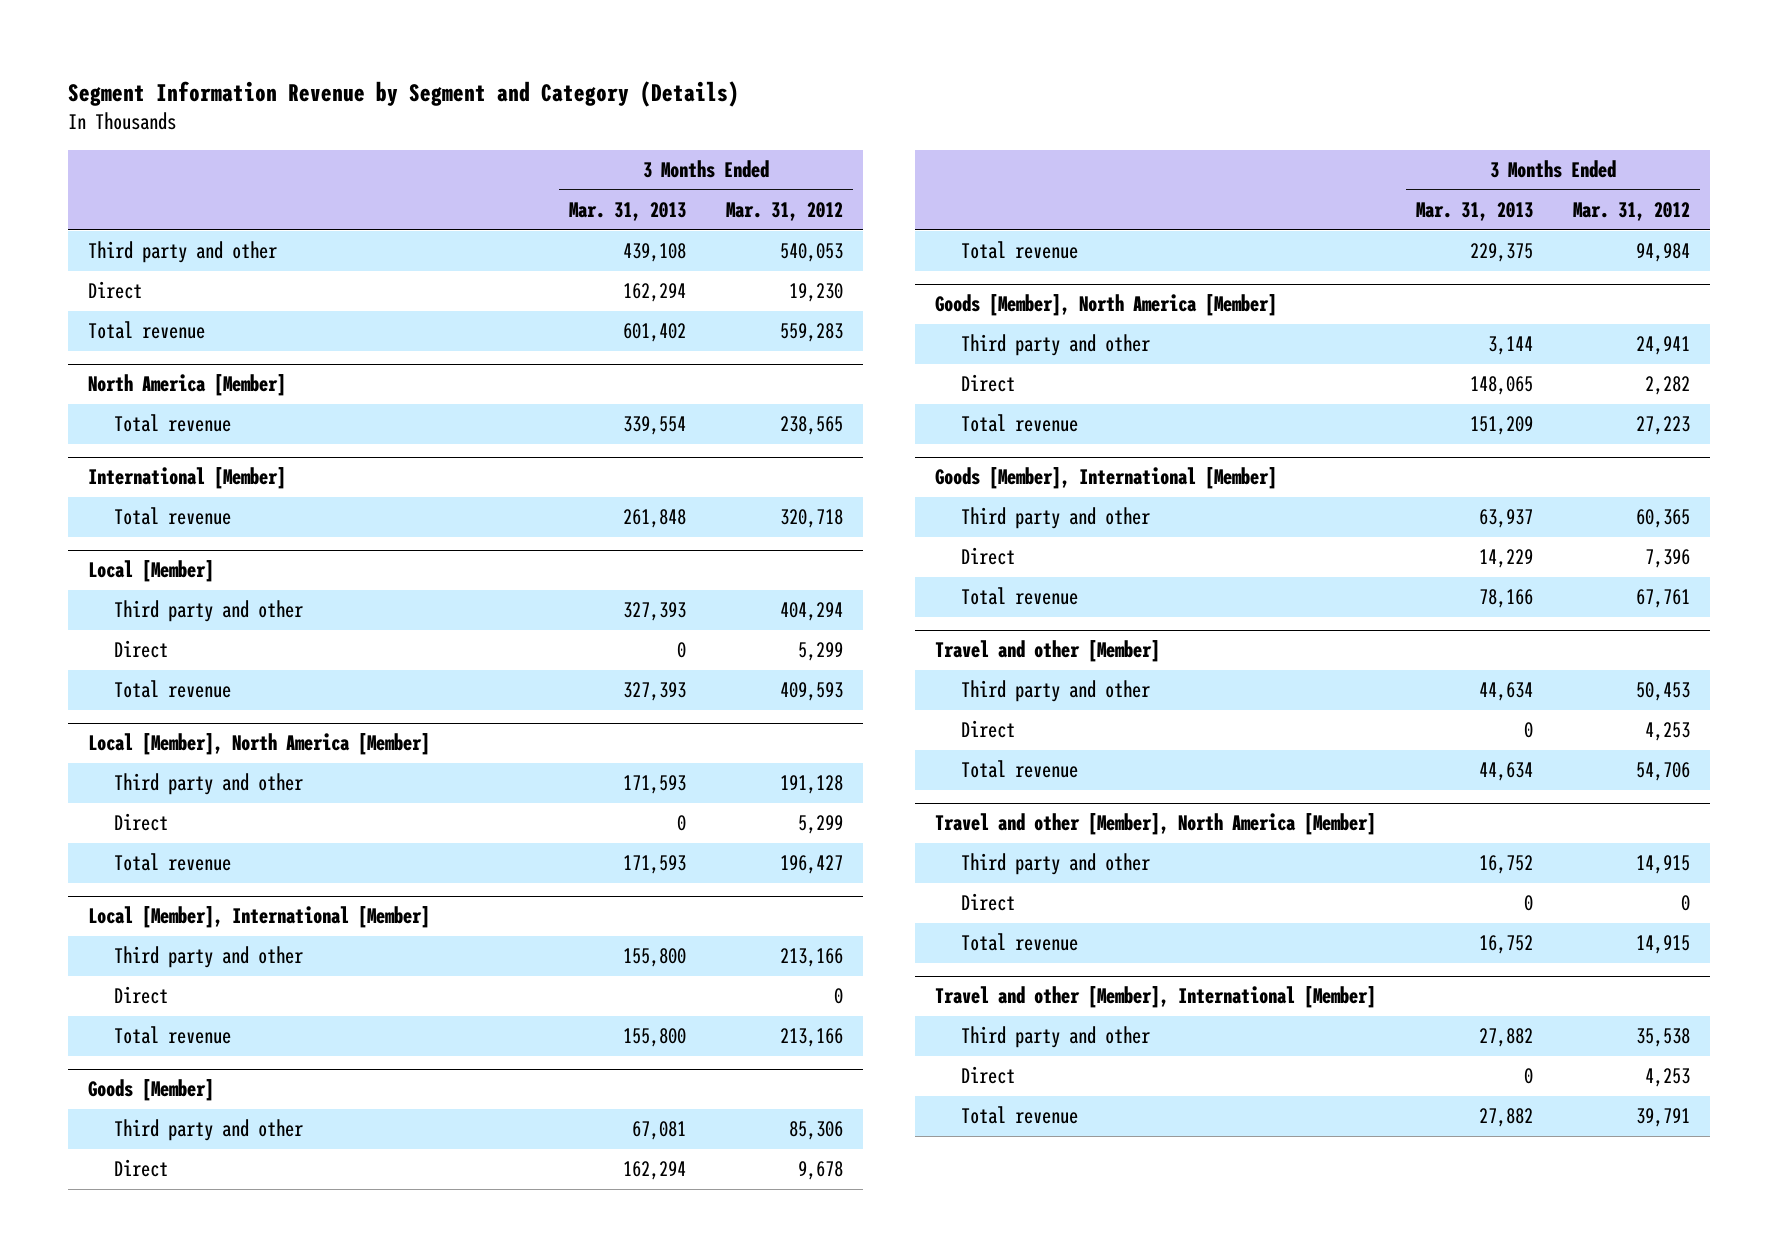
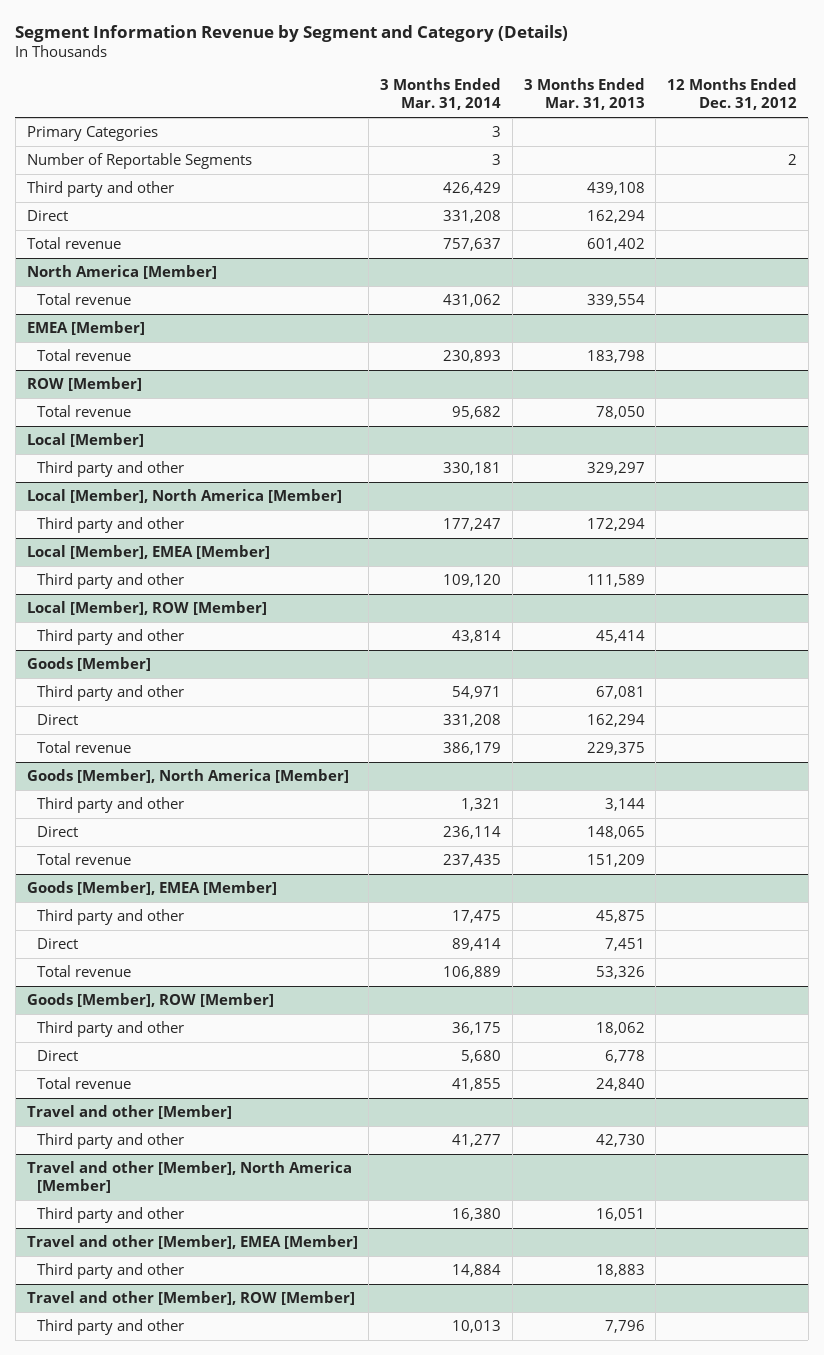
- | 3 Months Ended Mar. 31, 2013 | 3 Months Ended Mar. 31, 2012
+ | 3 Months Ended Mar. 31, 2014 | 3 Months Ended Mar. 31, 2013 | 12 Months Ended Dec. 31, 2012
+ Primary Categories | 3 | |
+ Number of Reportable Segments | 3 | | 2
- International [Member]
- Total revenue | 261,848 | 320,718
+ EMEA [Member]
+ Total revenue | 230,893 | 183,798 |
+ ROW [Member]
+ Total revenue | 95,682 | 78,050 |
@ Local [Member]
- Third party and other | 327,393 | 404,294
- Direct | 0 | 5,299
- Total revenue | 327,393 | 409,593
+ Third party and other | 330,181 | 329,297 |
@ Local [Member], North America [Member]
- Third party and other | 171,593 | 191,128
- Direct | 0 | 5,299
- Total revenue | 171,593 | 196,427
- Local [Member], International [Member]
- Third party and other | 155,800 | 213,166
- Direct | | 0
- Total revenue | 155,800 | 213,166
@ Local [Member], North America [Member]
+ Third party and other | 177,247 | 172,294 |
+ Local [Member], EMEA [Member]
+ Third party and other | 109,120 | 111,589 |
+ Local [Member], ROW [Member]
+ Third party and other | 43,814 | 45,414 |
- Goods [Member], International [Member]
- Third party and other | 63,937 | 60,365
- Direct | 14,229 | 7,396
- Total revenue | 78,166 | 67,761
+ Goods [Member], EMEA [Member]
+ Third party and other | 17,475 | 45,875 |
+ Direct | 89,414 | 7,451 |
+ Total revenue | 106,889 | 53,326 |
+ Goods [Member], ROW [Member]
+ Third party and other | 36,175 | 18,062 |
+ Direct | 5,680 | 6,778 |
+ Total revenue | 41,855 | 24,840 |
@ Travel and other [Member]
- Third party and other | 44,634 | 50,453
- Direct | 0 | 4,253
- Total revenue | 44,634 | 54,706
+ Third party and other | 41,277 | 42,730 |
@ Travel and other [Member], North America [Member]
- Third party and other | 16,752 | 14,915
- Direct | 0 | 0
- Total revenue | 16,752 | 14,915
- Travel and other [Member], International [Member]
- Third party and other | 27,882 | 35,538
- Direct | 0 | 4,253
- Total revenue | 27,882 | 39,791
@ Travel and other [Member], North America [Member]
+ Third party and other | 16,380 | 16,051 |
+ Travel and other [Member], EMEA [Member]
+ Third party and other | 14,884 | 18,883 |
+ Travel and other [Member], ROW [Member]
+ Third party and other | 10,013 | 7,796 |

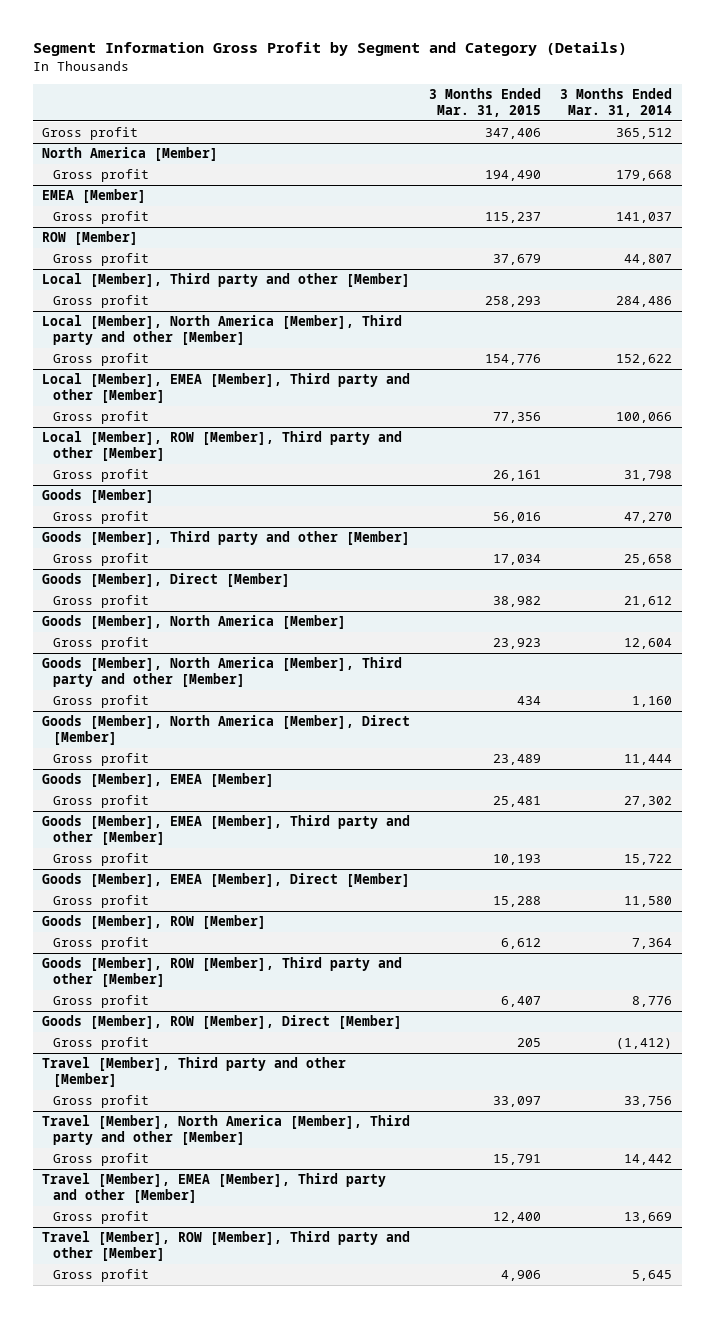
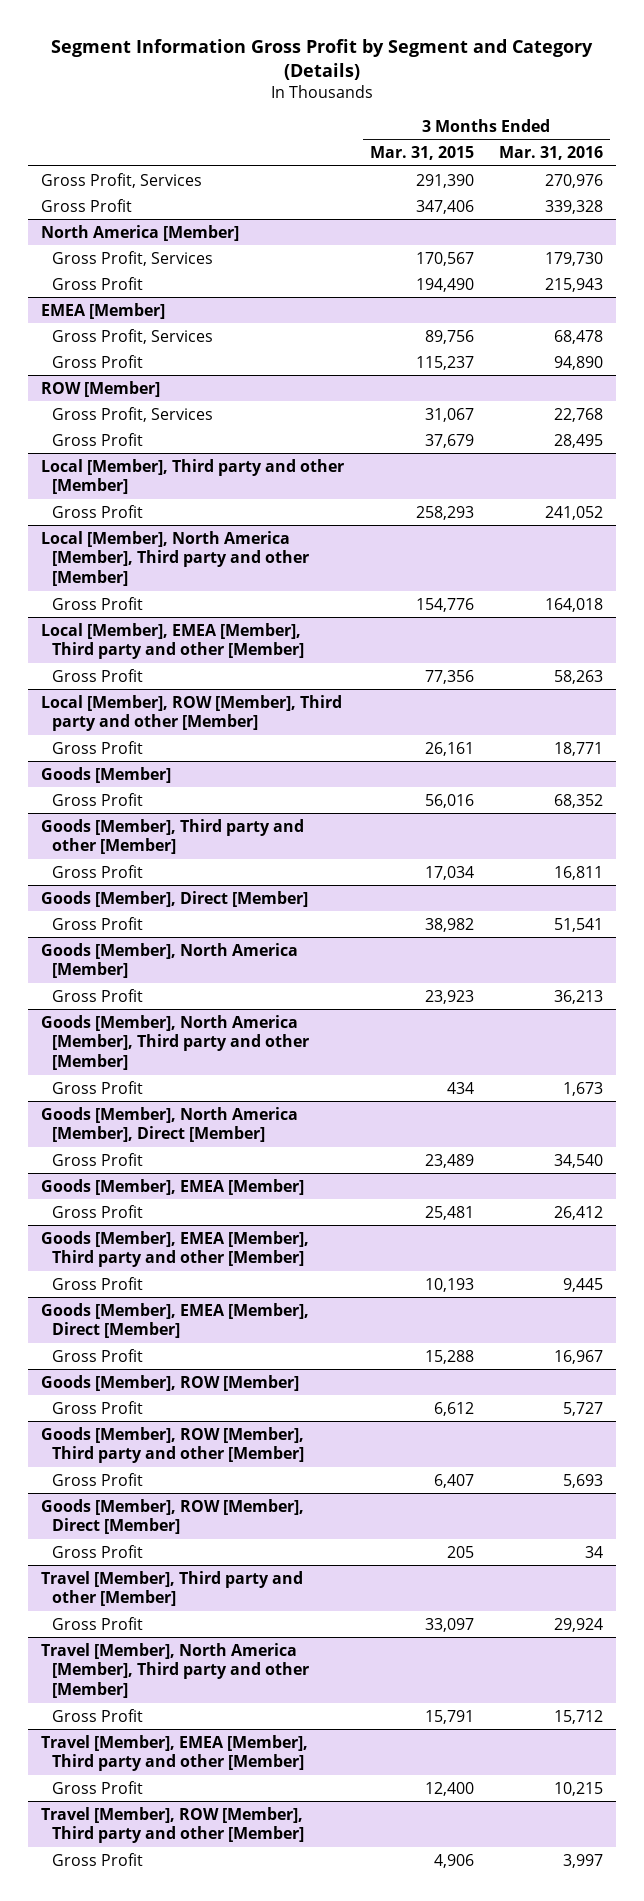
- | 3 Months Ended Mar. 31, 2015 | 3 Months Ended Mar. 31, 2014
+ | 3 Months Ended Mar. 31, 2015 | 3 Months Ended Mar. 31, 2016
- Gross profit | 347,406 | 365,512
+ Gross Profit, Services | 291,390 | 270,976
+ Gross Profit | 347,406 | 339,328
@ North America [Member]
- Gross profit | 194,490 | 179,668
+ Gross Profit, Services | 170,567 | 179,730
+ Gross Profit | 194,490 | 215,943
@ EMEA [Member]
- Gross profit | 115,237 | 141,037
+ Gross Profit, Services | 89,756 | 68,478
+ Gross Profit | 115,237 | 94,890
@ ROW [Member]
- Gross profit | 37,679 | 44,807
+ Gross Profit, Services | 31,067 | 22,768
+ Gross Profit | 37,679 | 28,495
@ Local [Member], Third party and other [Member]
- Gross profit | 258,293 | 284,486
+ Gross Profit | 258,293 | 241,052
@ Local [Member], North America [Member], Third party and other [Member]
- Gross profit | 154,776 | 152,622
+ Gross Profit | 154,776 | 164,018
@ Local [Member], EMEA [Member], Third party and other [Member]
- Gross profit | 77,356 | 100,066
+ Gross Profit | 77,356 | 58,263
@ Local [Member], ROW [Member], Third party and other [Member]
- Gross profit | 26,161 | 31,798
+ Gross Profit | 26,161 | 18,771
@ Goods [Member]
- Gross profit | 56,016 | 47,270
+ Gross Profit | 56,016 | 68,352
@ Goods [Member], Third party and other [Member]
- Gross profit | 17,034 | 25,658
+ Gross Profit | 17,034 | 16,811
@ Goods [Member], Direct [Member]
- Gross profit | 38,982 | 21,612
+ Gross Profit | 38,982 | 51,541
@ Goods [Member], North America [Member]
- Gross profit | 23,923 | 12,604
+ Gross Profit | 23,923 | 36,213
@ Goods [Member], North America [Member], Third party and other [Member]
- Gross profit | 434 | 1,160
+ Gross Profit | 434 | 1,673
@ Goods [Member], North America [Member], Direct [Member]
- Gross profit | 23,489 | 11,444
+ Gross Profit | 23,489 | 34,540
@ Goods [Member], EMEA [Member]
- Gross profit | 25,481 | 27,302
+ Gross Profit | 25,481 | 26,412
@ Goods [Member], EMEA [Member], Third party and other [Member]
- Gross profit | 10,193 | 15,722
+ Gross Profit | 10,193 | 9,445
@ Goods [Member], EMEA [Member], Direct [Member]
- Gross profit | 15,288 | 11,580
+ Gross Profit | 15,288 | 16,967
@ Goods [Member], ROW [Member]
- Gross profit | 6,612 | 7,364
+ Gross Profit | 6,612 | 5,727
@ Goods [Member], ROW [Member], Third party and other [Member]
- Gross profit | 6,407 | 8,776
+ Gross Profit | 6,407 | 5,693
@ Goods [Member], ROW [Member], Direct [Member]
- Gross profit | 205 | (1,412)
+ Gross Profit | 205 | 34
@ Travel [Member], Third party and other [Member]
- Gross profit | 33,097 | 33,756
+ Gross Profit | 33,097 | 29,924
@ Travel [Member], North America [Member], Third party and other [Member]
- Gross profit | 15,791 | 14,442
+ Gross Profit | 15,791 | 15,712
@ Travel [Member], EMEA [Member], Third party and other [Member]
- Gross profit | 12,400 | 13,669
+ Gross Profit | 12,400 | 10,215
@ Travel [Member], ROW [Member], Third party and other [Member]
- Gross profit | 4,906 | 5,645
+ Gross Profit | 4,906 | 3,997

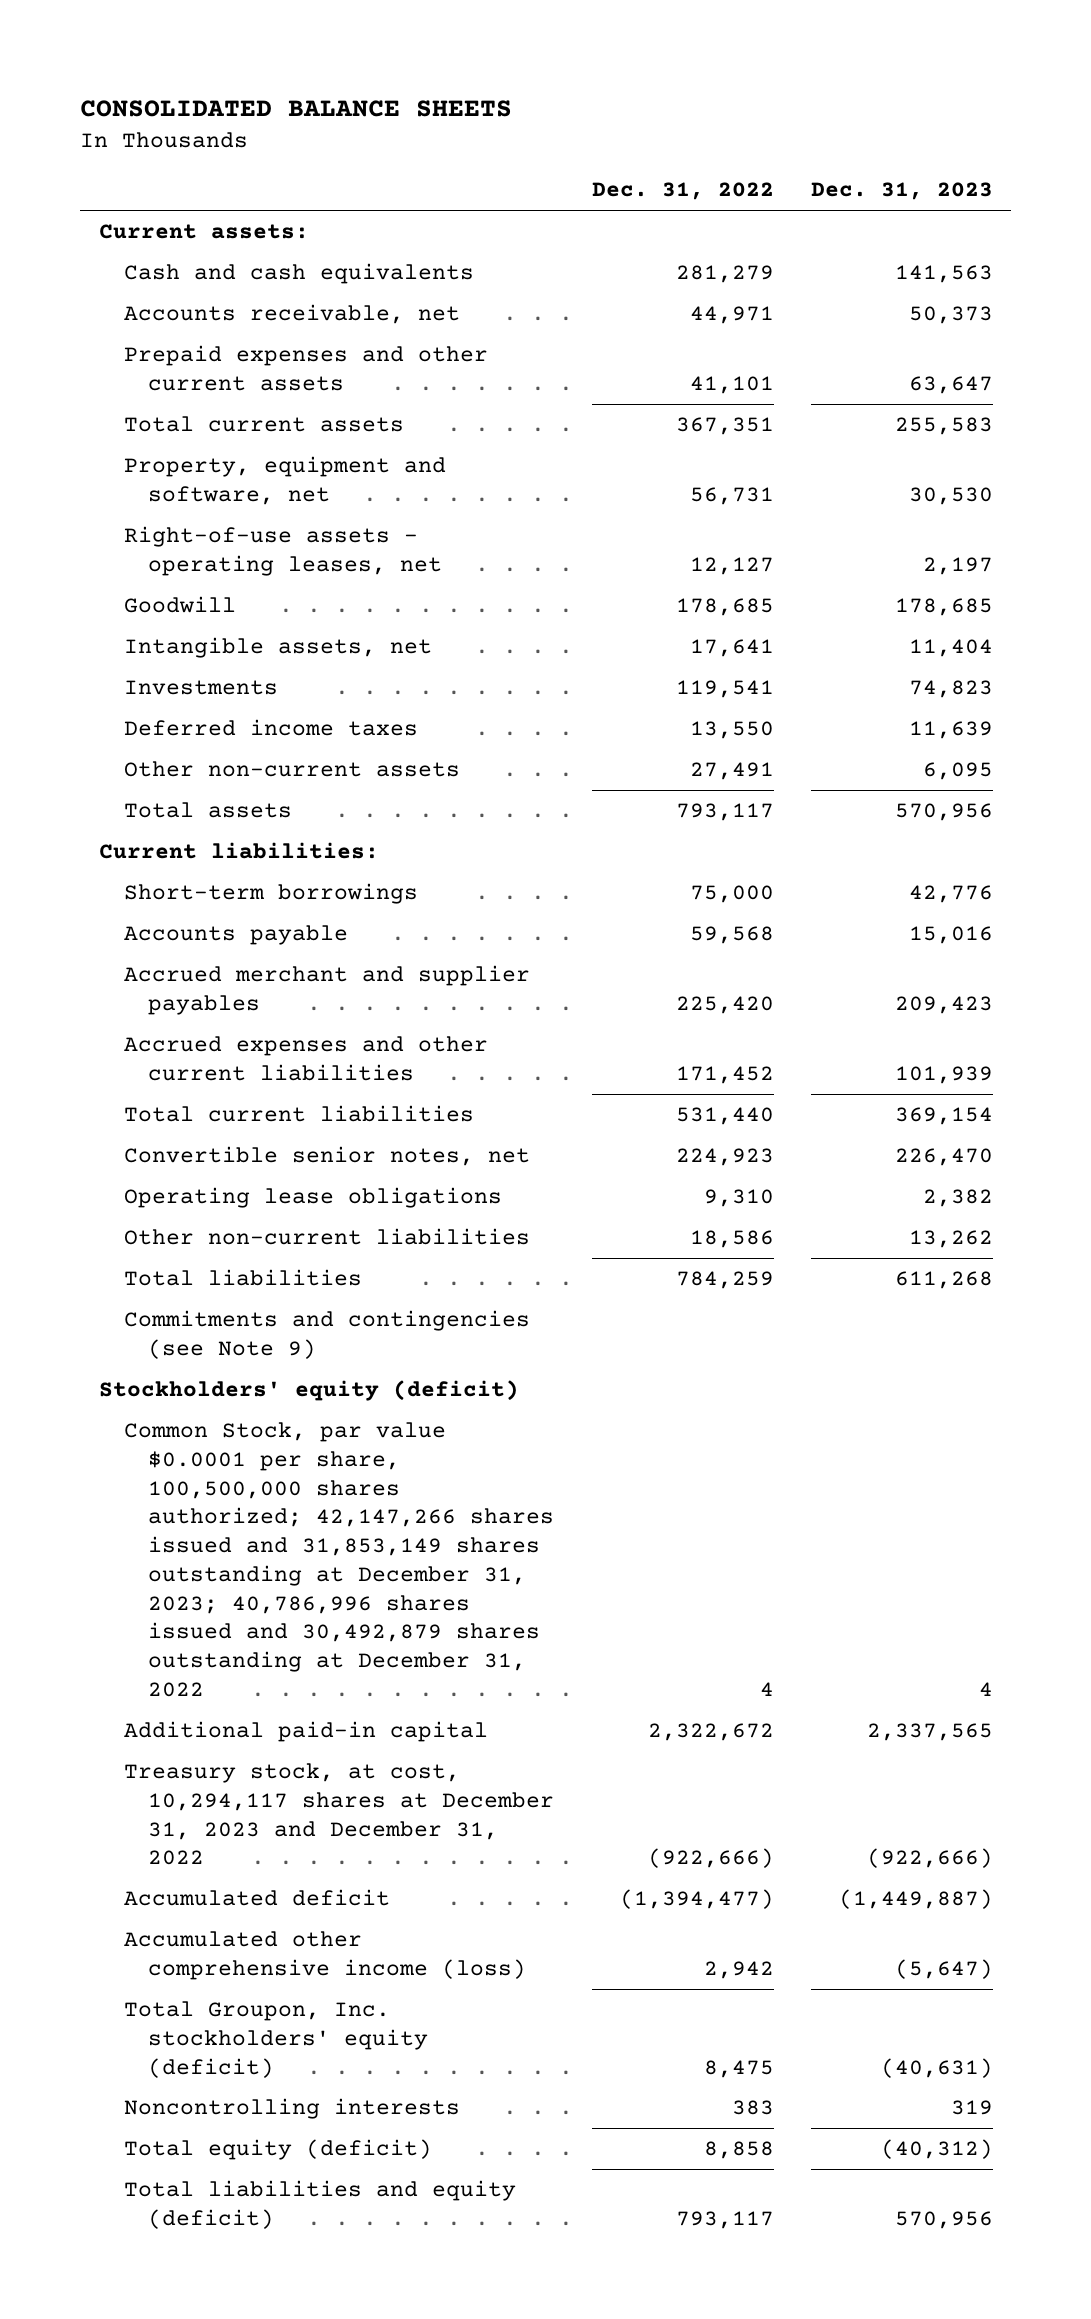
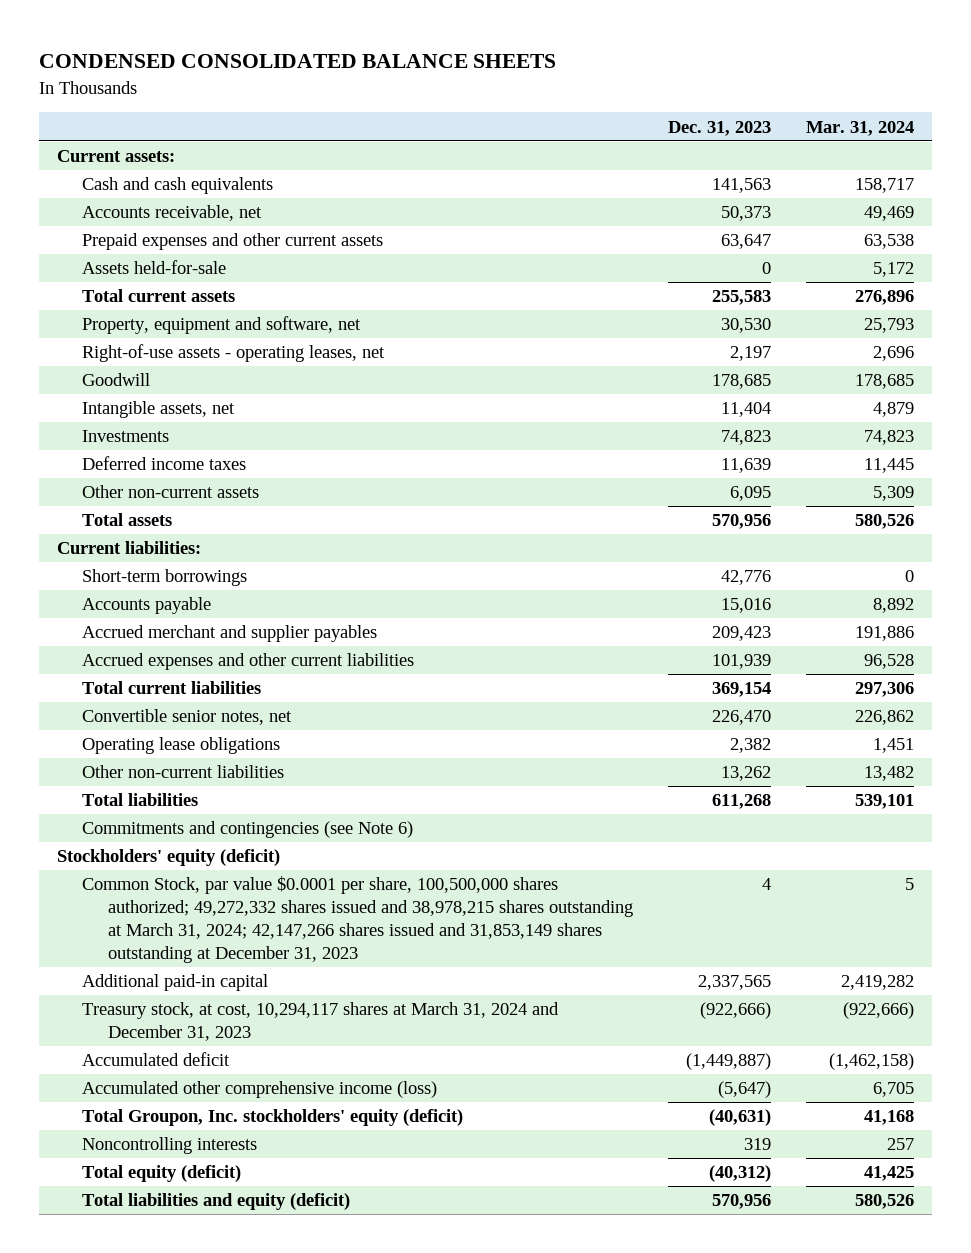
- CONSOLIDATED BALANCE SHEETS
+ CONDENSED CONSOLIDATED BALANCE SHEETS
- | Dec. 31, 2022 | Dec. 31, 2023
+ | Dec. 31, 2023 | Mar. 31, 2024
+ Assets held-for-sale | 0 | 5,172
- Commitments and contingencies (see Note 9)
+ Commitments and contingencies (see Note 6)
- Common Stock, par value $0.0001 per share, 100,500,000 shares authorized; 42,147,266 shares issued and 31,853,149 shares outstanding at December 31, 2023; 40,786,996 shares issued and 30,492,879 shares outstanding at December 31, 2022 | 4 | 4
+ Common Stock, par value $0.0001 per share, 100,500,000 shares authorized; 49,272,332 shares issued and 38,978,215 shares outstanding at March 31, 2024; 42,147,266 shares issued and 31,853,149 shares outstanding at December 31, 2023 | 4 | 5
- Treasury stock, at cost, 10,294,117 shares at December 31, 2023 and December 31, 2022 | (922,666) | (922,666)
+ Treasury stock, at cost, 10,294,117 shares at March 31, 2024 and December 31, 2023 | (922,666) | (922,666)

